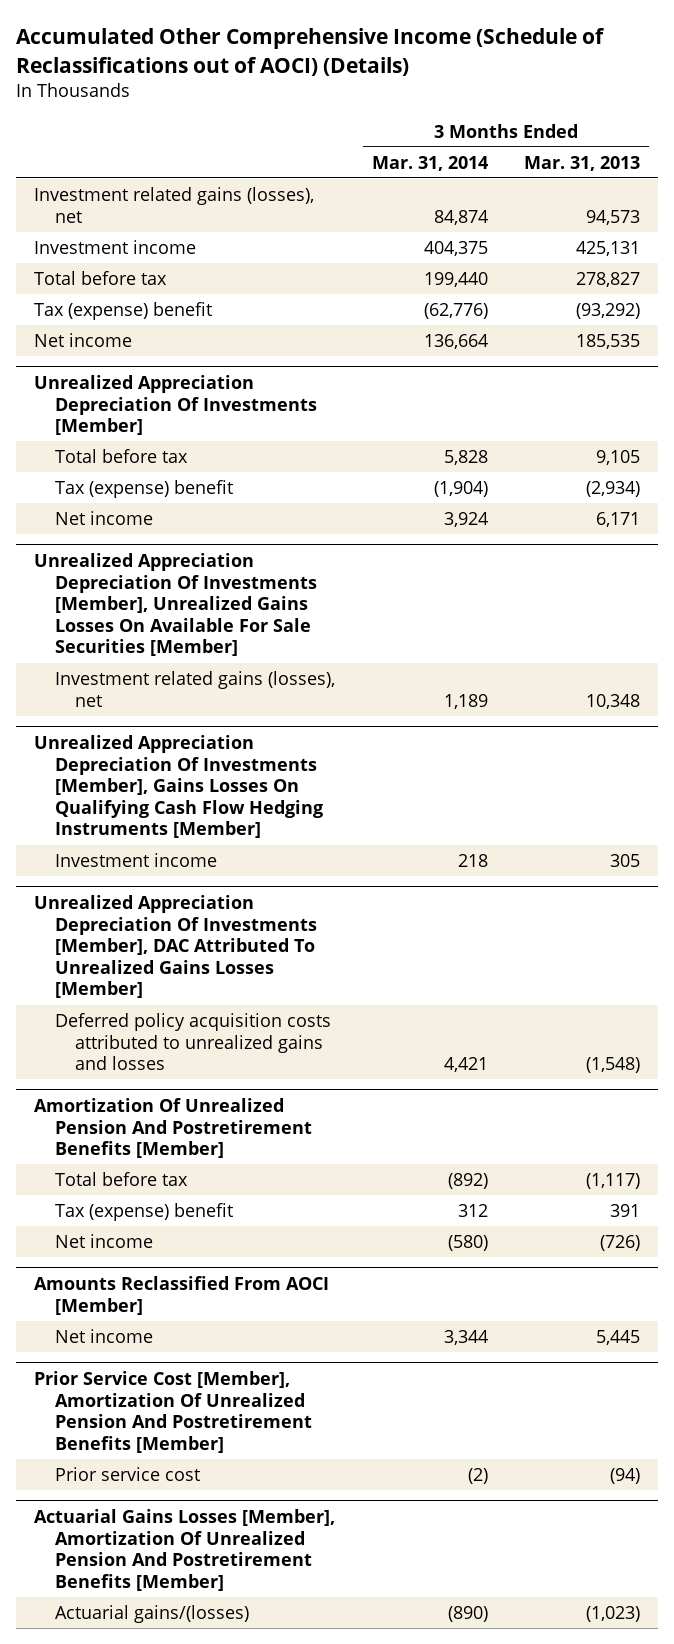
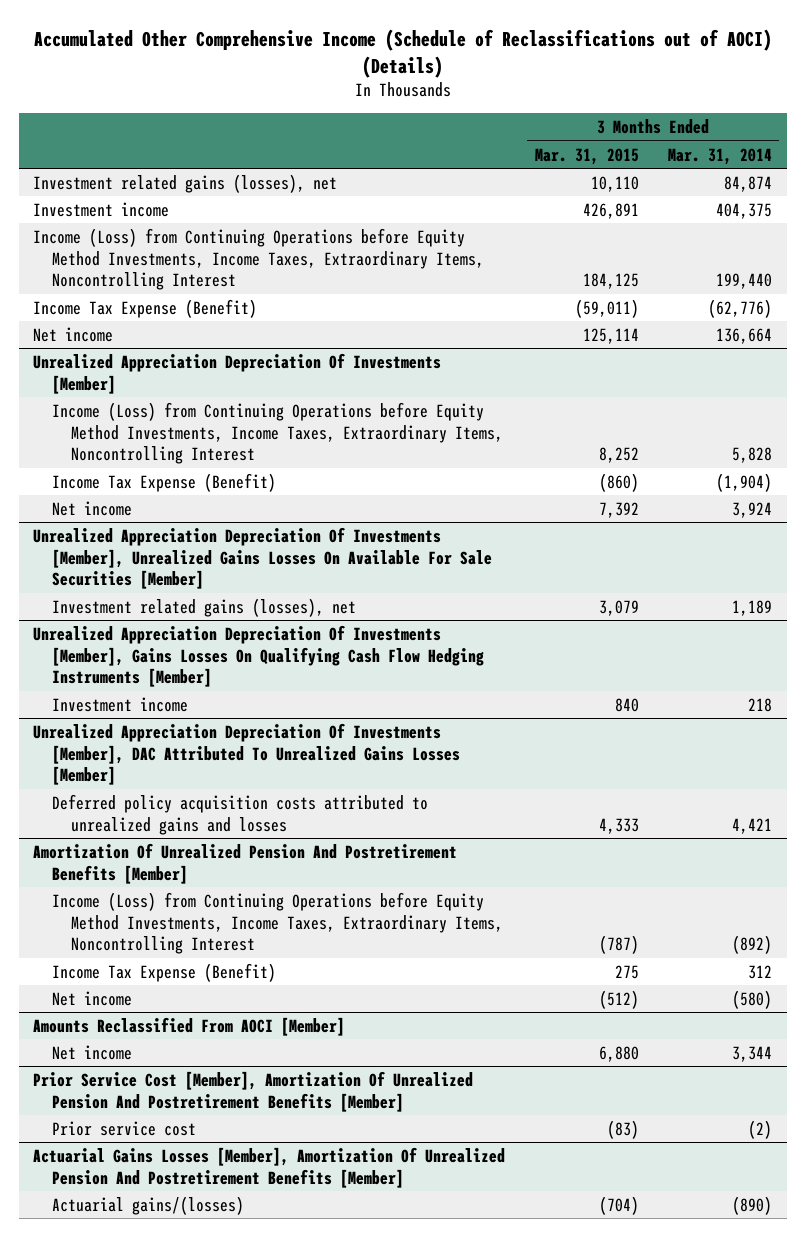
- | 3 Months Ended Mar. 31, 2014 | 3 Months Ended Mar. 31, 2013
+ | 3 Months Ended Mar. 31, 2015 | 3 Months Ended Mar. 31, 2014
- Total before tax | 199,440 | 278,827
- Tax (expense) benefit | (62,776) | (93,292)
+ Income (Loss) from Continuing Operations before Equity Method Investments, Income Taxes, Extraordinary Items, Noncontrolling Interest | 184,125 | 199,440
+ Income Tax Expense (Benefit) | (59,011) | (62,776)
@ Unrealized Appreciation Depreciation Of Investments [Member]
- Total before tax | 5,828 | 9,105
- Tax (expense) benefit | (1,904) | (2,934)
+ Income (Loss) from Continuing Operations before Equity Method Investments, Income Taxes, Extraordinary Items, Noncontrolling Interest | 8,252 | 5,828
+ Income Tax Expense (Benefit) | (860) | (1,904)
@ Amortization Of Unrealized Pension And Postretirement Benefits [Member]
- Total before tax | (892) | (1,117)
- Tax (expense) benefit | 312 | 391
+ Income (Loss) from Continuing Operations before Equity Method Investments, Income Taxes, Extraordinary Items, Noncontrolling Interest | (787) | (892)
+ Income Tax Expense (Benefit) | 275 | 312

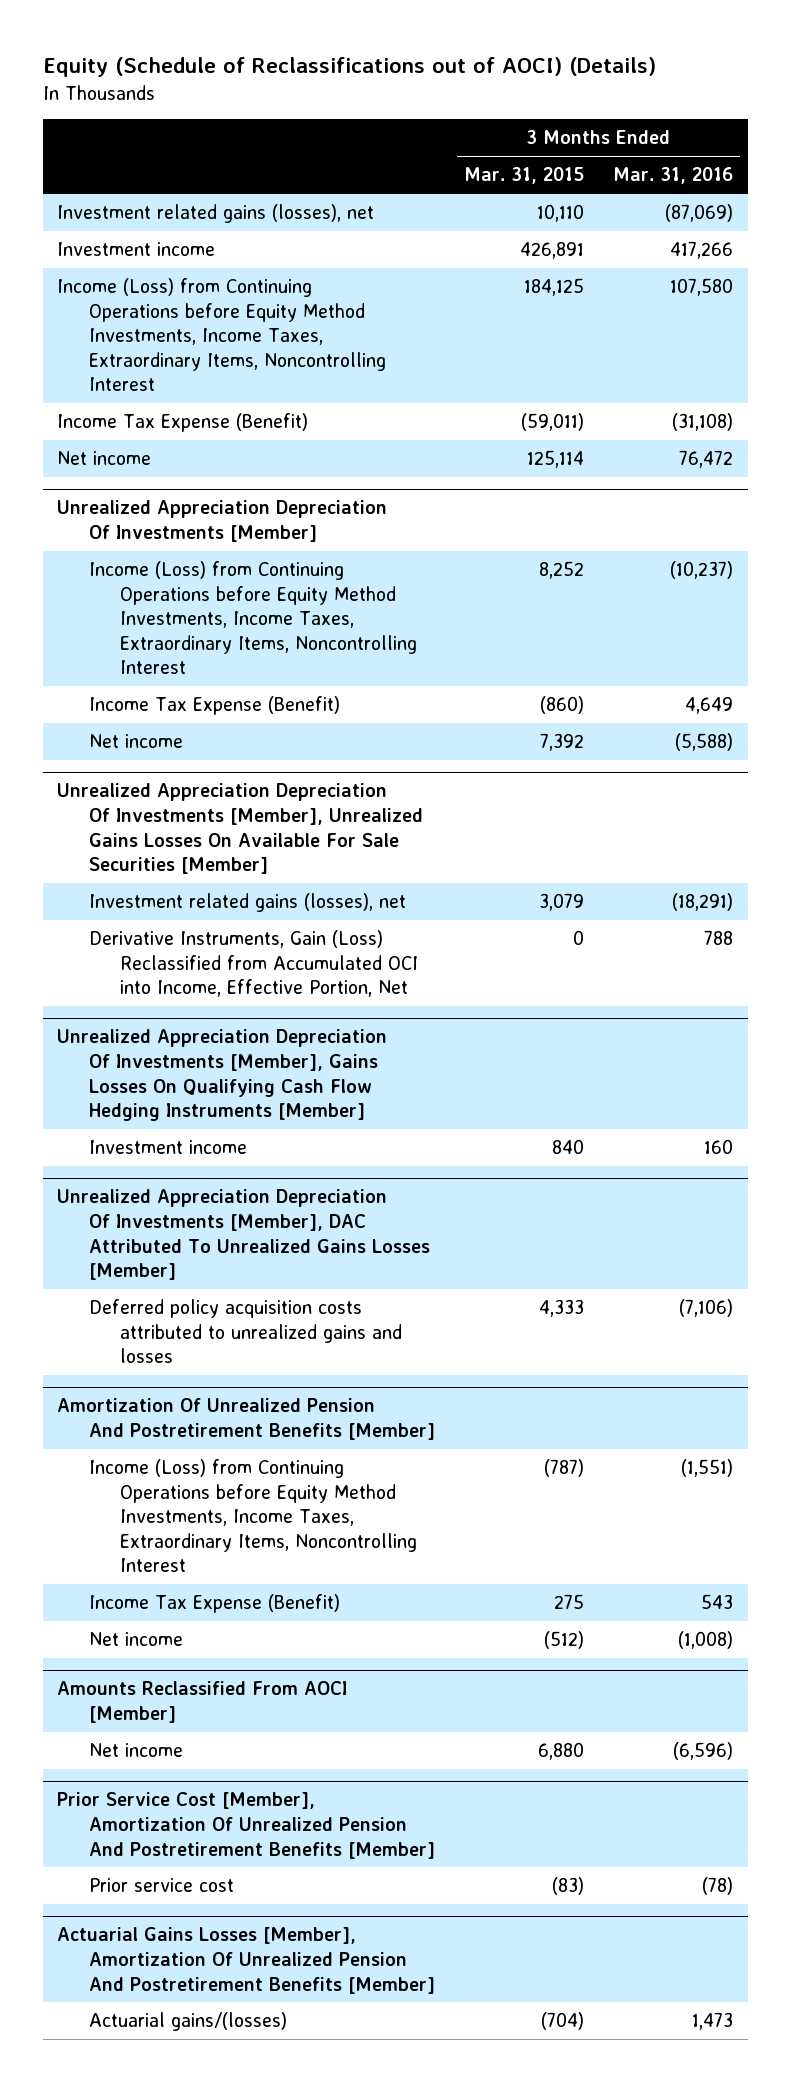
- Accumulated Other Comprehensive Income (Schedule of Reclassifications out of AOCI) (Details)
+ Equity (Schedule of Reclassifications out of AOCI) (Details)
- | 3 Months Ended Mar. 31, 2015 | 3 Months Ended Mar. 31, 2014
+ | 3 Months Ended Mar. 31, 2015 | 3 Months Ended Mar. 31, 2016
@ Unrealized Appreciation Depreciation Of Investments [Member], Unrealized Gains Losses On Available For Sale Securities [Member]
+ Derivative Instruments, Gain (Loss) Reclassified from Accumulated OCI into Income, Effective Portion, Net | 0 | 788

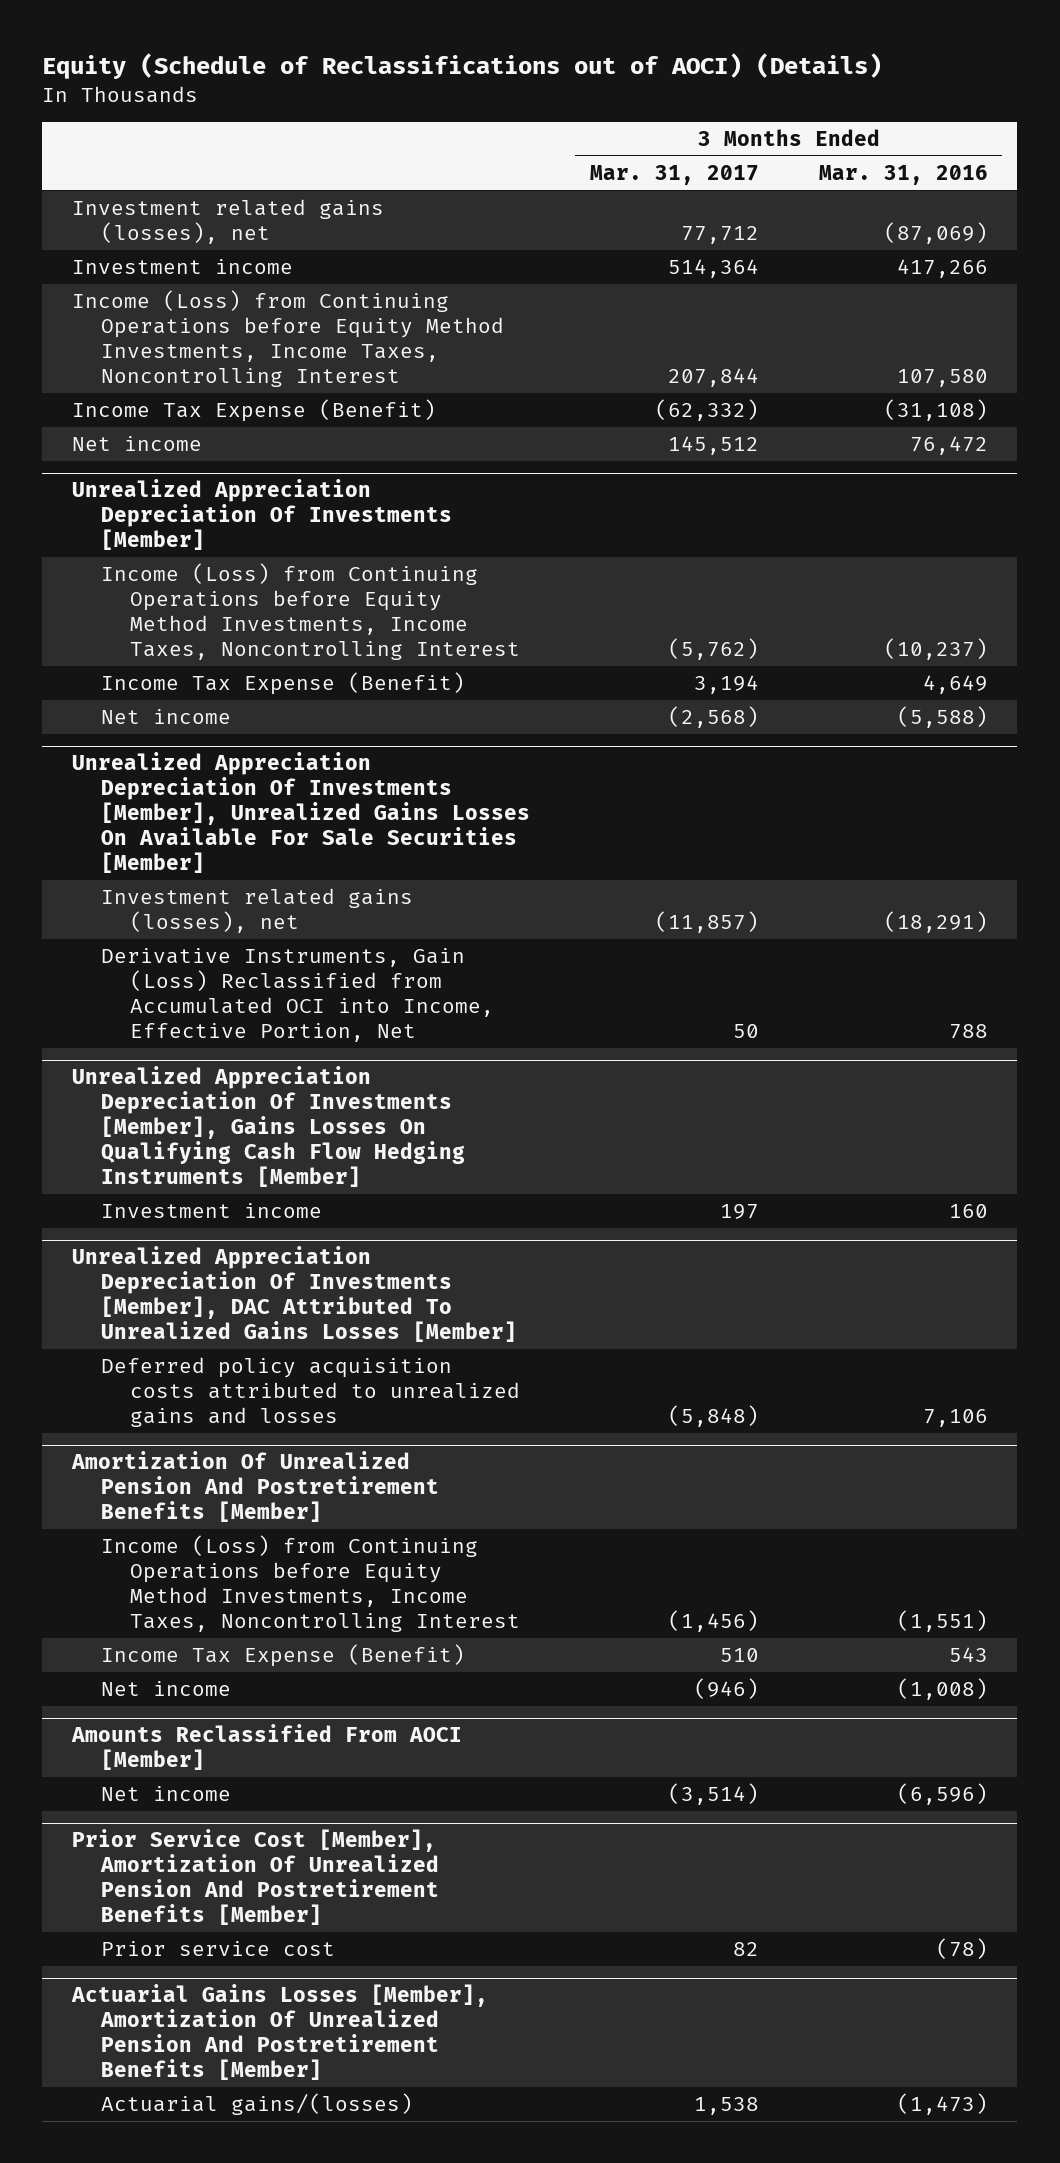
- | 3 Months Ended Mar. 31, 2015 | 3 Months Ended Mar. 31, 2016
+ | 3 Months Ended Mar. 31, 2017 | 3 Months Ended Mar. 31, 2016
- Income (Loss) from Continuing Operations before Equity Method Investments, Income Taxes, Extraordinary Items, Noncontrolling Interest | 184,125 | 107,580
+ Income (Loss) from Continuing Operations before Equity Method Investments, Income Taxes, Noncontrolling Interest | 207,844 | 107,580
@ Unrealized Appreciation Depreciation Of Investments [Member]
- Income (Loss) from Continuing Operations before Equity Method Investments, Income Taxes, Extraordinary Items, Noncontrolling Interest | 8,252 | (10,237)
+ Income (Loss) from Continuing Operations before Equity Method Investments, Income Taxes, Noncontrolling Interest | (5,762) | (10,237)
@ Unrealized Appreciation Depreciation Of Investments [Member], DAC Attributed To Unrealized Gains Losses [Member]
- Deferred policy acquisition costs attributed to unrealized gains and losses | 4,333 | (7,106)
+ Deferred policy acquisition costs attributed to unrealized gains and losses | (5,848) | 7,106
@ Amortization Of Unrealized Pension And Postretirement Benefits [Member]
- Income (Loss) from Continuing Operations before Equity Method Investments, Income Taxes, Extraordinary Items, Noncontrolling Interest | (787) | (1,551)
+ Income (Loss) from Continuing Operations before Equity Method Investments, Income Taxes, Noncontrolling Interest | (1,456) | (1,551)
@ Actuarial Gains Losses [Member], Amortization Of Unrealized Pension And Postretirement Benefits [Member]
- Actuarial gains/(losses) | (704) | 1,473
+ Actuarial gains/(losses) | 1,538 | (1,473)

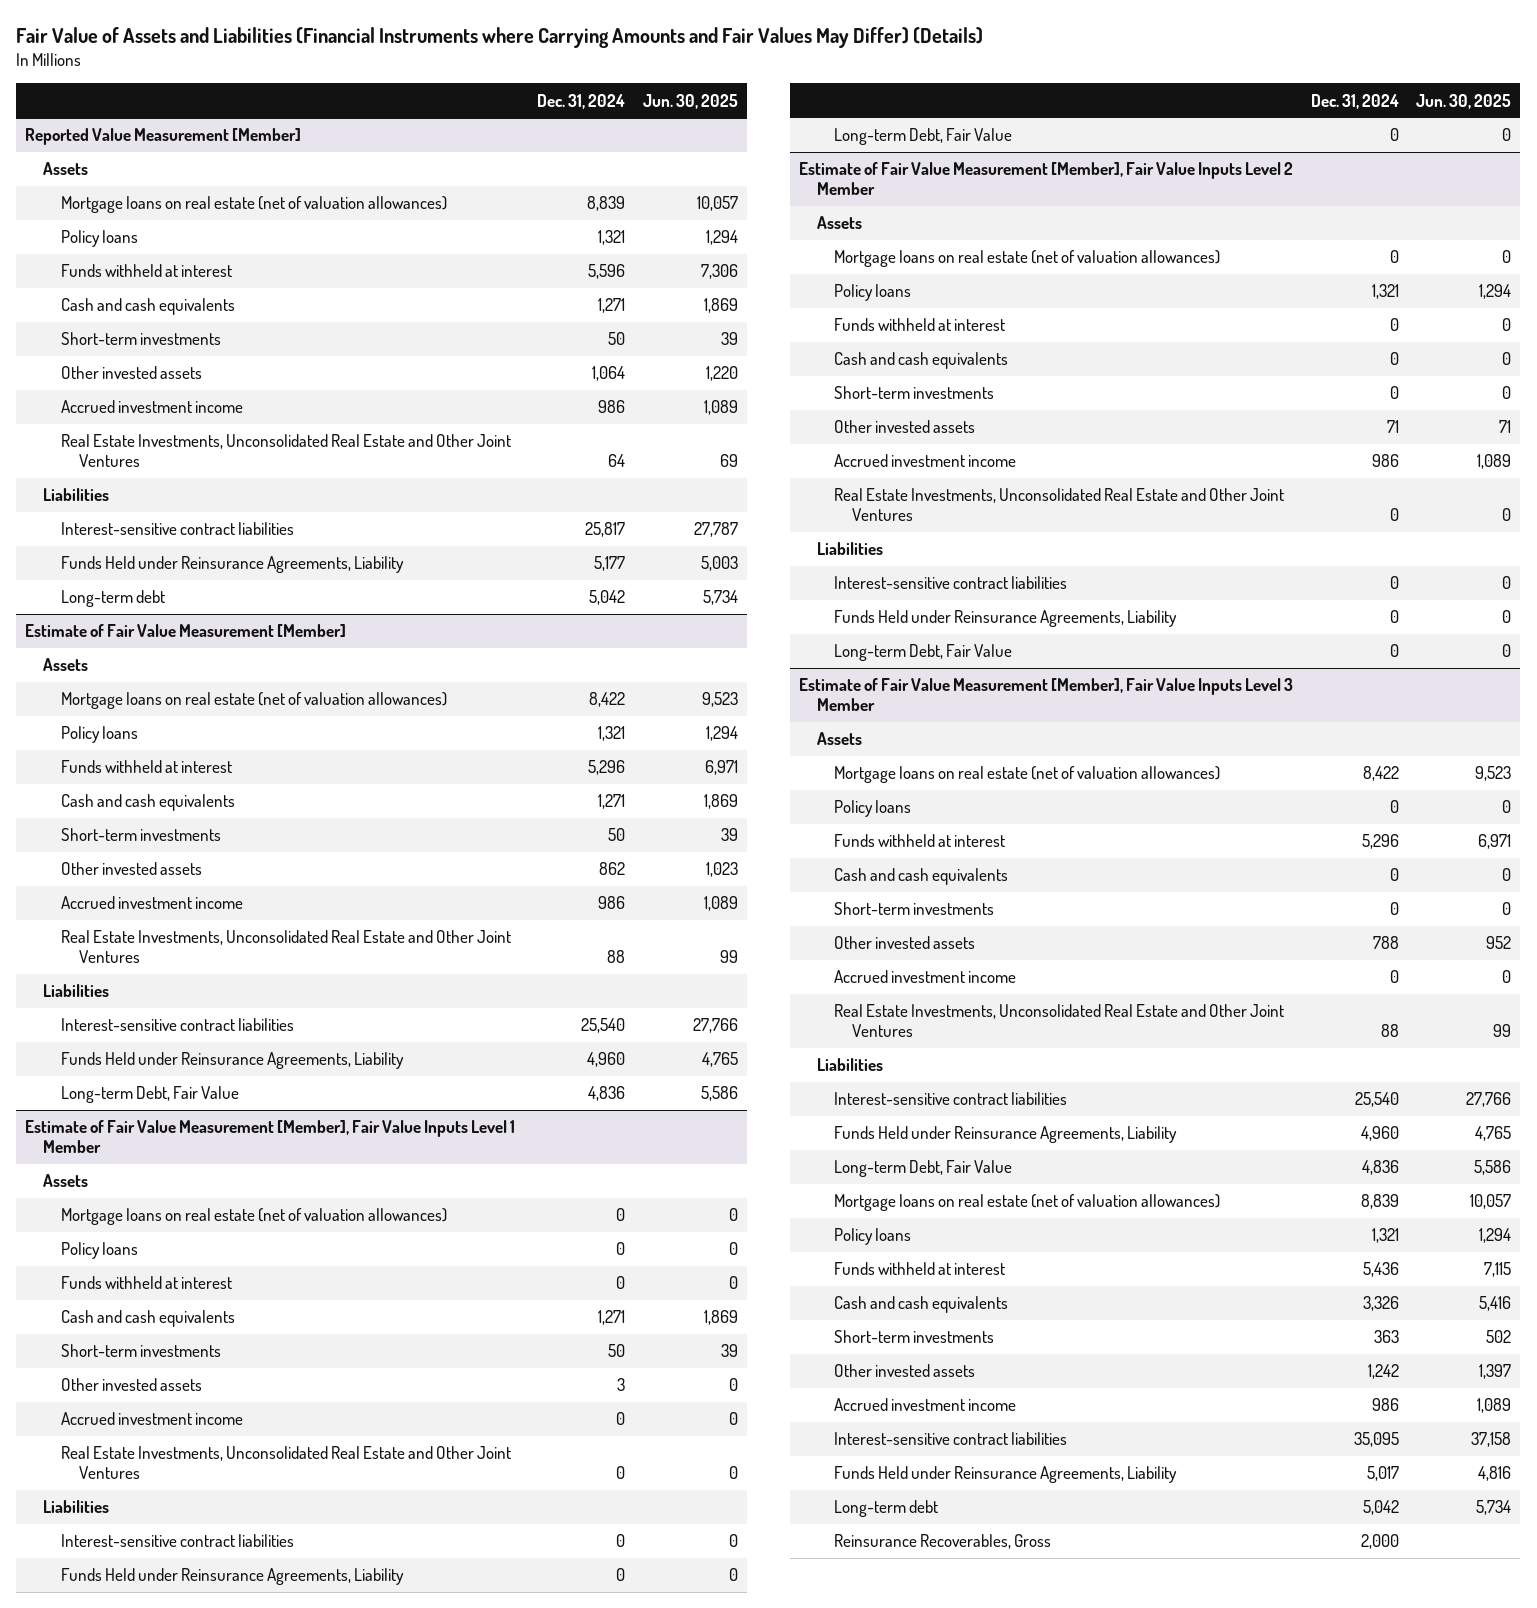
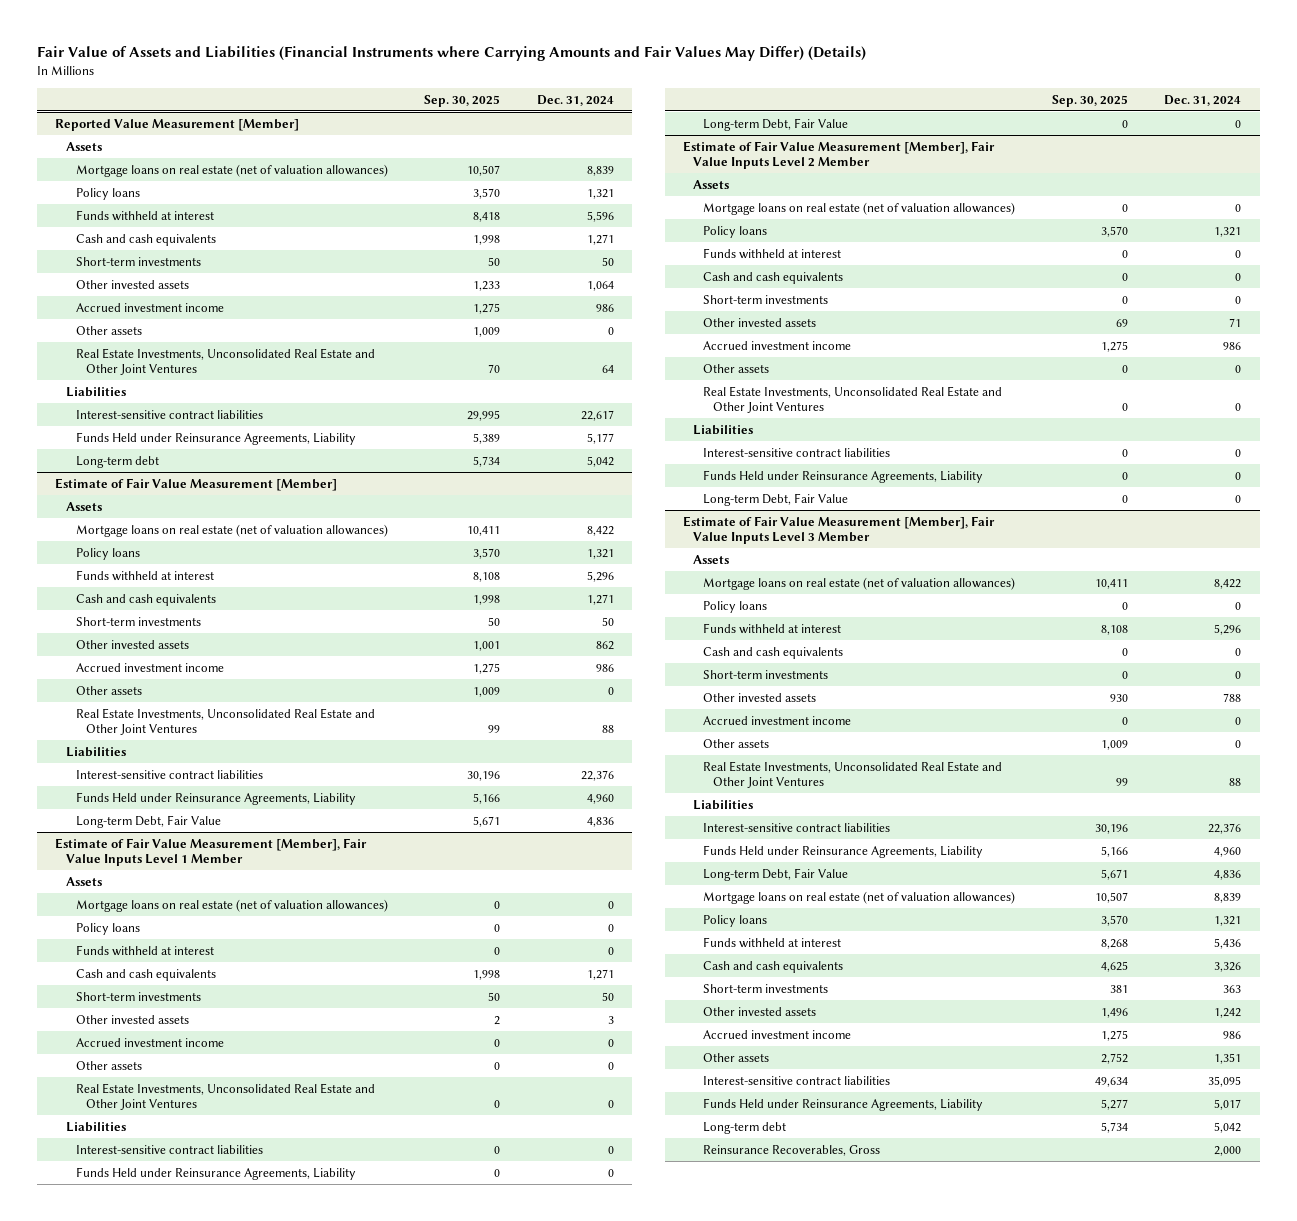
- | Dec. 31, 2024 | Jun. 30, 2025
+ | Sep. 30, 2025 | Dec. 31, 2024
@ Reported Value Measurement [Member]
+ Other assets | 1,009 | 0
- Interest-sensitive contract liabilities | 25,817 | 27,787
+ Interest-sensitive contract liabilities | 29,995 | 22,617
@ Estimate of Fair Value Measurement [Member]
+ Other assets | 1,009 | 0
- Interest-sensitive contract liabilities | 25,540 | 27,766
+ Interest-sensitive contract liabilities | 30,196 | 22,376
@ Estimate of Fair Value Measurement [Member], Fair Value Inputs Level 1 Member
+ Other assets | 0 | 0
@ Estimate of Fair Value Measurement [Member], Fair Value Inputs Level 2 Member
+ Other assets | 0 | 0
@ Estimate of Fair Value Measurement [Member], Fair Value Inputs Level 3 Member
+ Other assets | 1,009 | 0
- Interest-sensitive contract liabilities | 25,540 | 27,766
+ Interest-sensitive contract liabilities | 30,196 | 22,376
+ Other assets | 2,752 | 1,351

